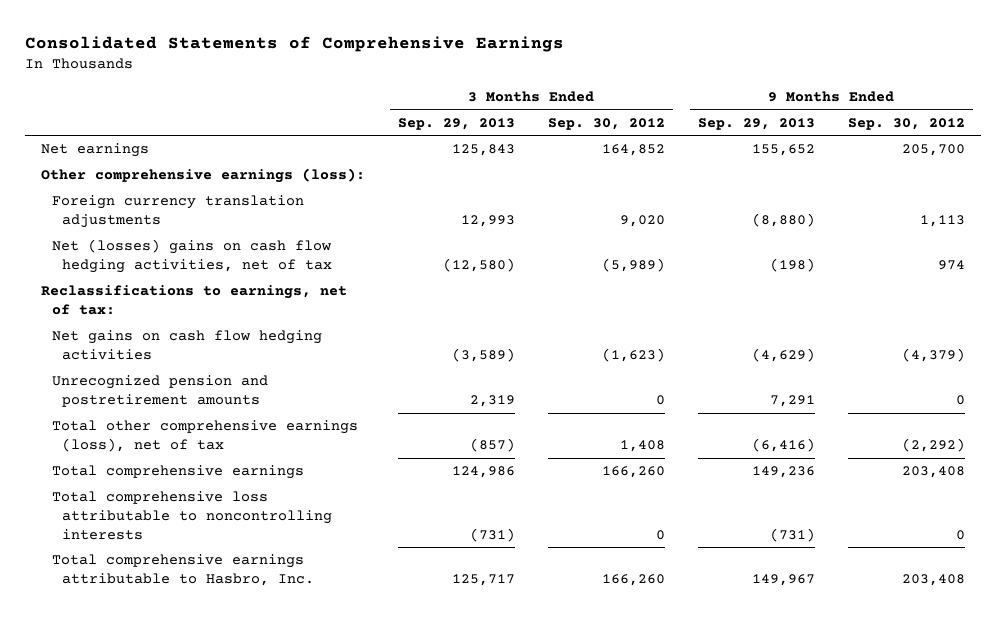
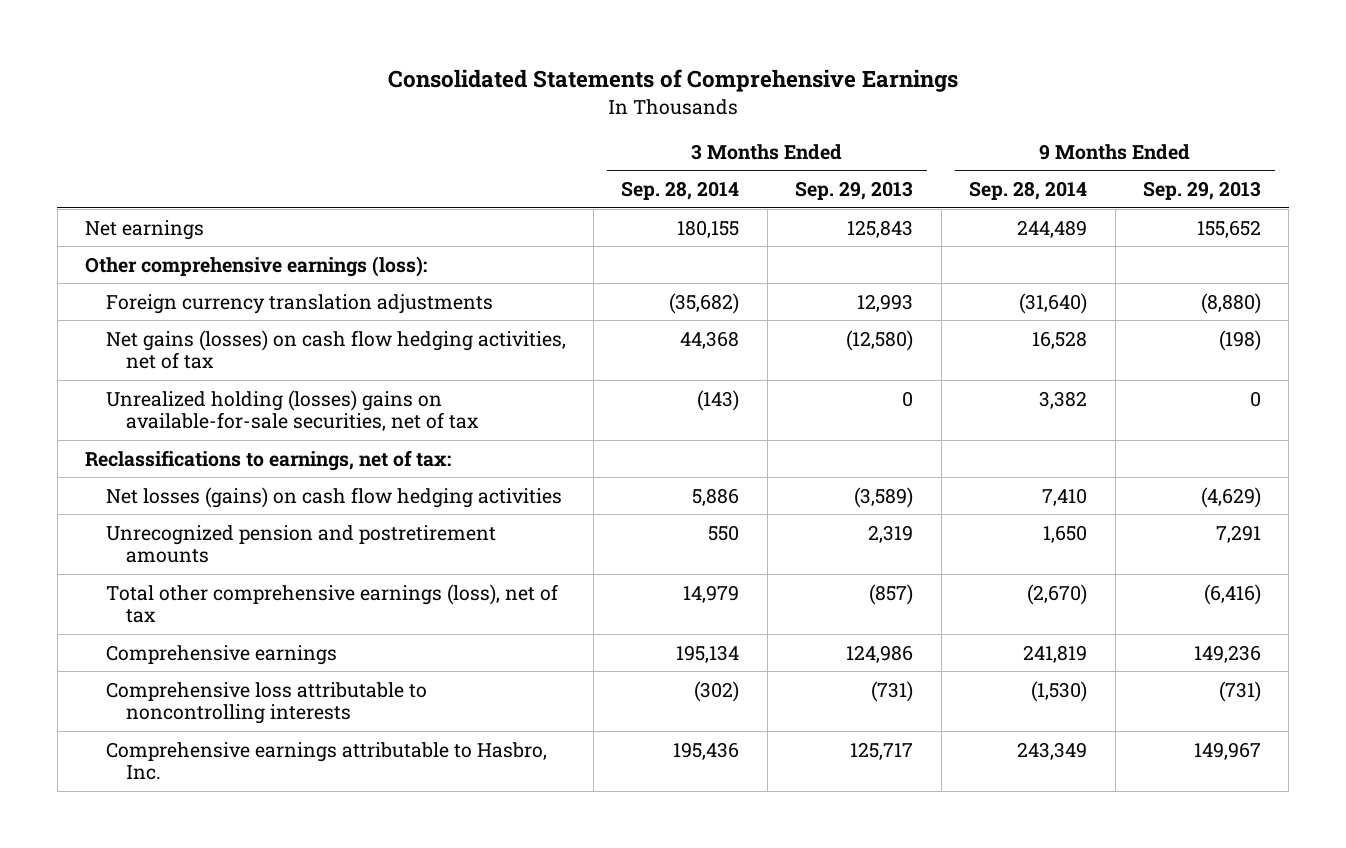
- | 3 Months Ended Sep. 29, 2013 | 3 Months Ended Sep. 30, 2012 | 9 Months Ended Sep. 29, 2013 | 9 Months Ended Sep. 30, 2012
+ | 3 Months Ended Sep. 28, 2014 | 3 Months Ended Sep. 29, 2013 | 9 Months Ended Sep. 28, 2014 | 9 Months Ended Sep. 29, 2013
- Net (losses) gains on cash flow hedging activities, net of tax | (12,580) | (5,989) | (198) | 974
+ Net gains (losses) on cash flow hedging activities, net of tax | 44,368 | (12,580) | 16,528 | (198)
+ Unrealized holding (losses) gains on available-for-sale securities, net of tax | (143) | 0 | 3,382 | 0
- Net gains on cash flow hedging activities | (3,589) | (1,623) | (4,629) | (4,379)
+ Net losses (gains) on cash flow hedging activities | 5,886 | (3,589) | 7,410 | (4,629)
- Total comprehensive earnings | 124,986 | 166,260 | 149,236 | 203,408
- Total comprehensive loss attributable to noncontrolling interests | (731) | 0 | (731) | 0
- Total comprehensive earnings attributable to Hasbro, Inc. | 125,717 | 166,260 | 149,967 | 203,408
+ Comprehensive earnings | 195,134 | 124,986 | 241,819 | 149,236
+ Comprehensive loss attributable to noncontrolling interests | (302) | (731) | (1,530) | (731)
+ Comprehensive earnings attributable to Hasbro, Inc. | 195,436 | 125,717 | 243,349 | 149,967

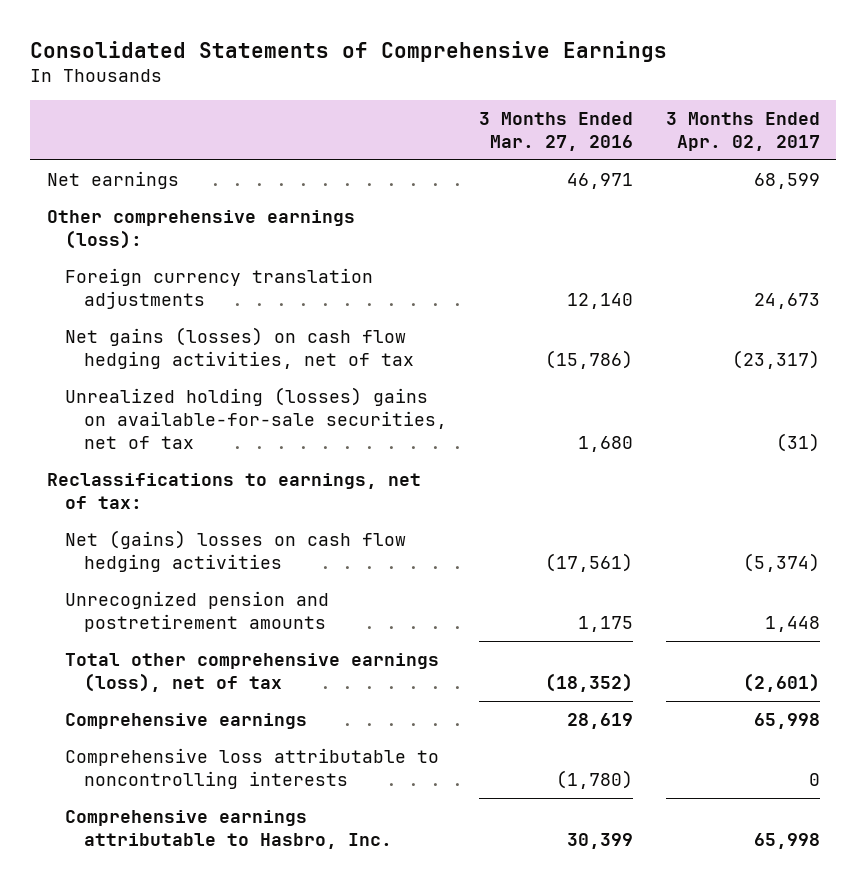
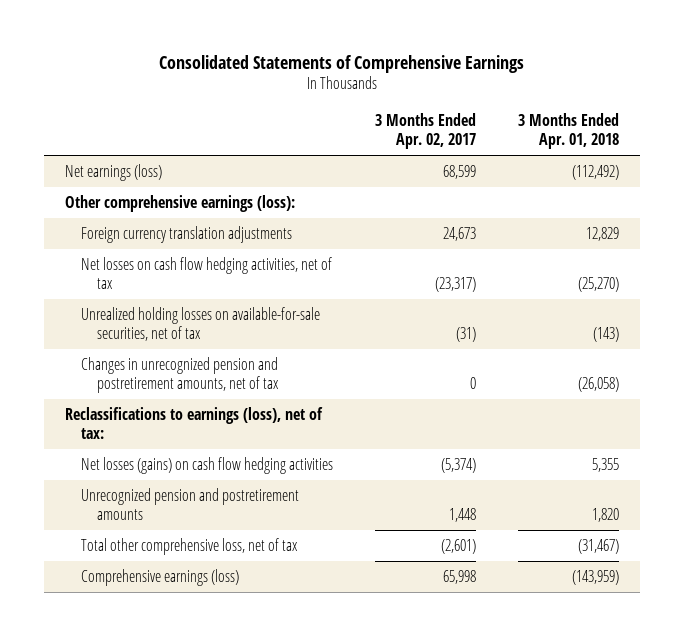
- | 3 Months Ended Mar. 27, 2016 | 3 Months Ended Apr. 02, 2017
+ | 3 Months Ended Apr. 02, 2017 | 3 Months Ended Apr. 01, 2018
- Net earnings | 46,971 | 68,599
+ Net earnings (loss) | 68,599 | (112,492)
- Net gains (losses) on cash flow hedging activities, net of tax | (15,786) | (23,317)
- Unrealized holding (losses) gains on available-for-sale securities, net of tax | 1,680 | (31)
- Reclassifications to earnings, net of tax:
- Net (gains) losses on cash flow hedging activities | (17,561) | (5,374)
+ Net losses on cash flow hedging activities, net of tax | (23,317) | (25,270)
+ Unrealized holding losses on available-for-sale securities, net of tax | (31) | (143)
+ Changes in unrecognized pension and postretirement amounts, net of tax | 0 | (26,058)
+ Reclassifications to earnings (loss), net of tax:
+ Net losses (gains) on cash flow hedging activities | (5,374) | 5,355
- Total other comprehensive earnings (loss), net of tax | (18,352) | (2,601)
- Comprehensive earnings | 28,619 | 65,998
- Comprehensive loss attributable to noncontrolling interests | (1,780) | 0
- Comprehensive earnings attributable to Hasbro, Inc. | 30,399 | 65,998
+ Total other comprehensive loss, net of tax | (2,601) | (31,467)
+ Comprehensive earnings (loss) | 65,998 | (143,959)

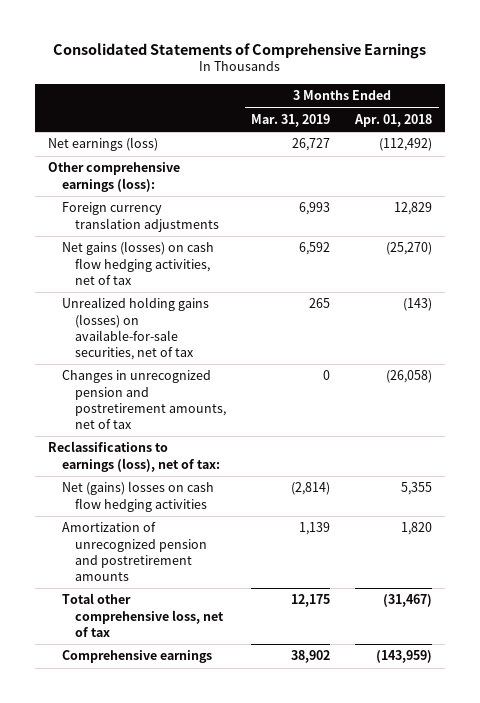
- | 3 Months Ended Apr. 02, 2017 | 3 Months Ended Apr. 01, 2018
+ | 3 Months Ended Mar. 31, 2019 | 3 Months Ended Apr. 01, 2018
- Net losses on cash flow hedging activities, net of tax | (23,317) | (25,270)
- Unrealized holding losses on available-for-sale securities, net of tax | (31) | (143)
+ Net gains (losses) on cash flow hedging activities, net of tax | 6,592 | (25,270)
+ Unrealized holding gains (losses) on available-for-sale securities, net of tax | 265 | (143)
- Net losses (gains) on cash flow hedging activities | (5,374) | 5,355
- Unrecognized pension and postretirement amounts | 1,448 | 1,820
+ Net (gains) losses on cash flow hedging activities | (2,814) | 5,355
+ Amortization of unrecognized pension and postretirement amounts | 1,139 | 1,820
- Comprehensive earnings (loss) | 65,998 | (143,959)
+ Comprehensive earnings | 38,902 | (143,959)

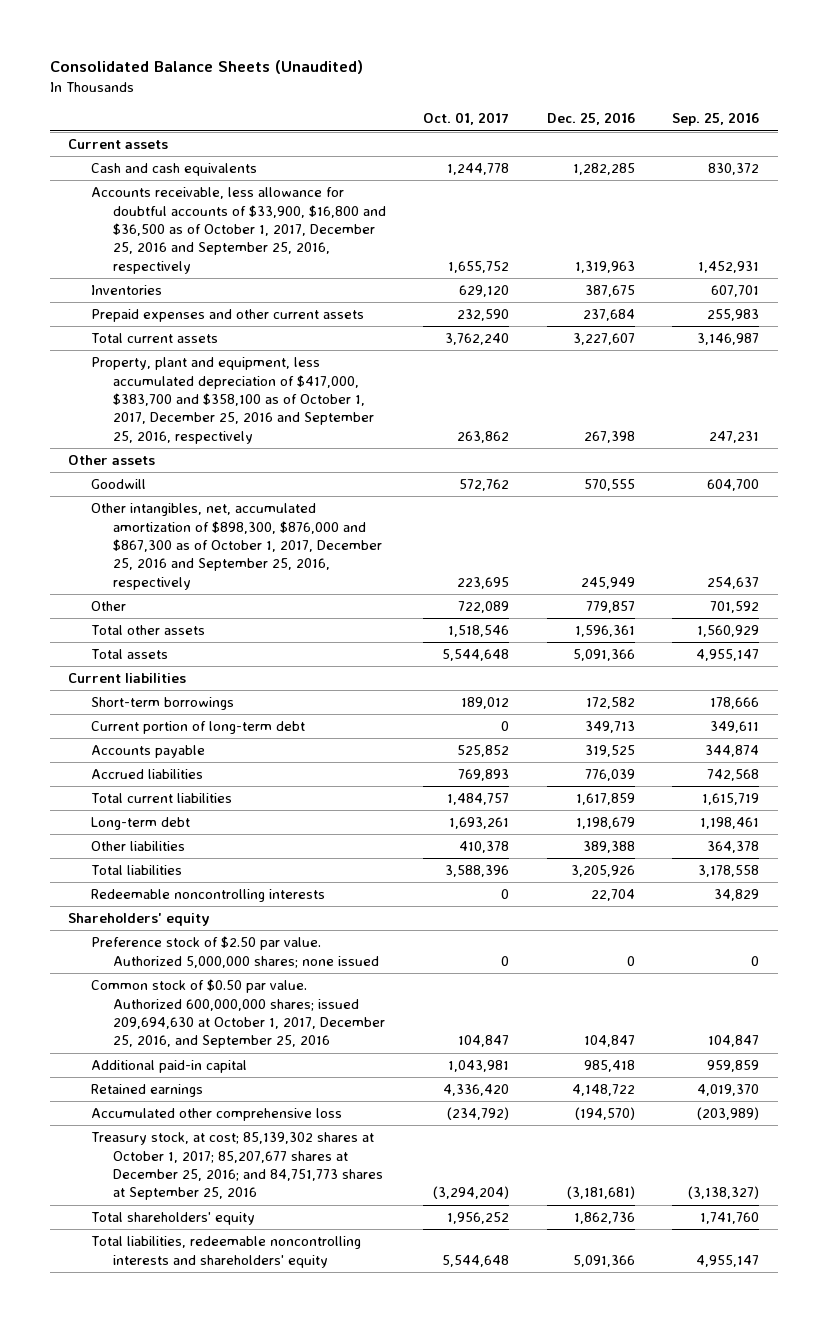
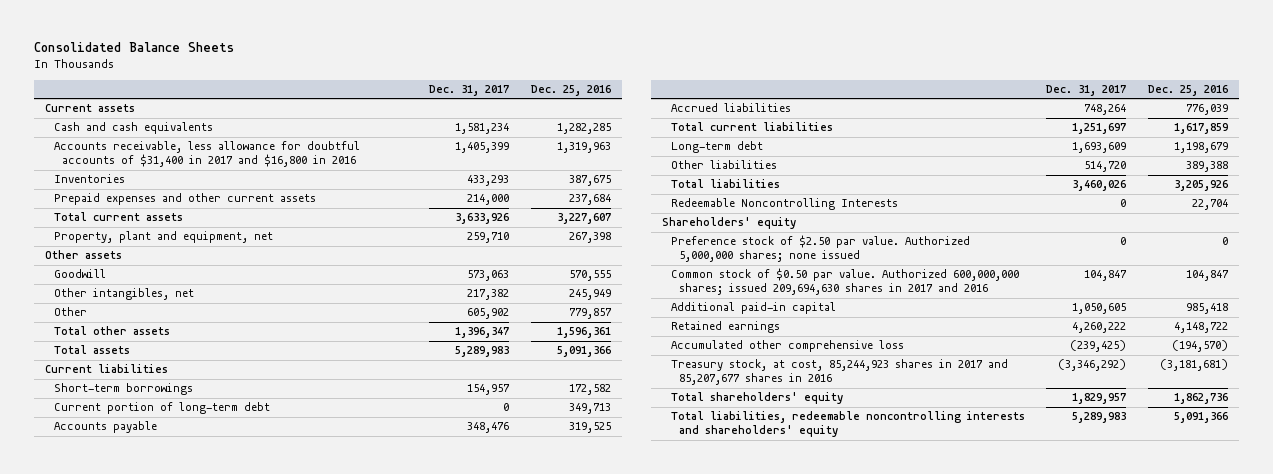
- Consolidated Balance Sheets (Unaudited)
+ Consolidated Balance Sheets
- | Oct. 01, 2017 | Dec. 25, 2016 | Sep. 25, 2016
+ | Dec. 31, 2017 | Dec. 25, 2016
- Accounts receivable, less allowance for doubtful accounts of $33,900, $16,800 and $36,500 as of October 1, 2017, December 25, 2016 and September 25, 2016, respectively | 1,655,752 | 1,319,963 | 1,452,931
+ Accounts receivable, less allowance for doubtful accounts of $31,400 in 2017 and $16,800 in 2016 | 1,405,399 | 1,319,963
- Property, plant and equipment, less accumulated depreciation of $417,000, $383,700 and $358,100 as of October 1, 2017, December 25, 2016 and September 25, 2016, respectively | 263,862 | 267,398 | 247,231
+ Property, plant and equipment, net | 259,710 | 267,398
- Other intangibles, net, accumulated amortization of $898,300, $876,000 and $867,300 as of October 1, 2017, December 25, 2016 and September 25, 2016, respectively | 223,695 | 245,949 | 254,637
+ Other intangibles, net | 217,382 | 245,949
- Redeemable noncontrolling interests | 0 | 22,704 | 34,829
+ Redeemable Noncontrolling Interests | 0 | 22,704
- Common stock of $0.50 par value. Authorized 600,000,000 shares; issued 209,694,630 at October 1, 2017, December 25, 2016, and September 25, 2016 | 104,847 | 104,847 | 104,847
+ Common stock of $0.50 par value. Authorized 600,000,000 shares; issued 209,694,630 shares in 2017 and 2016 | 104,847 | 104,847
- Treasury stock, at cost; 85,139,302 shares at October 1, 2017; 85,207,677 shares at December 25, 2016; and 84,751,773 shares at September 25, 2016 | (3,294,204) | (3,181,681) | (3,138,327)
+ Treasury stock, at cost, 85,244,923 shares in 2017 and 85,207,677 shares in 2016 | (3,346,292) | (3,181,681)

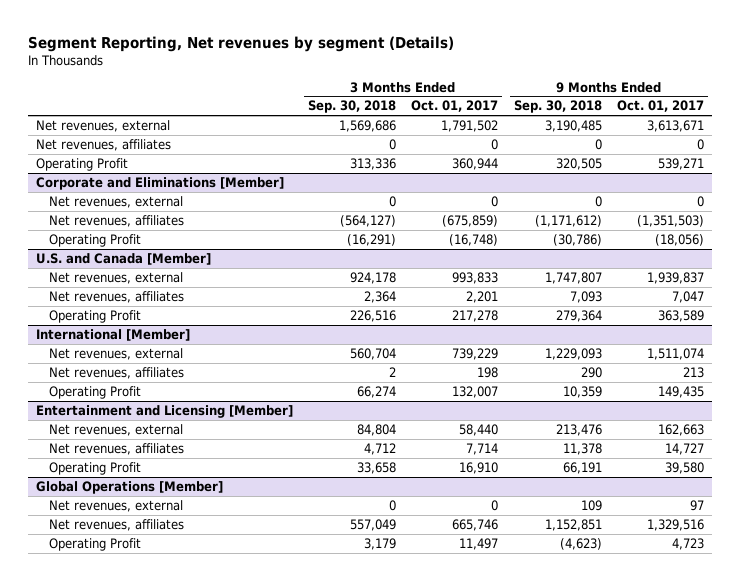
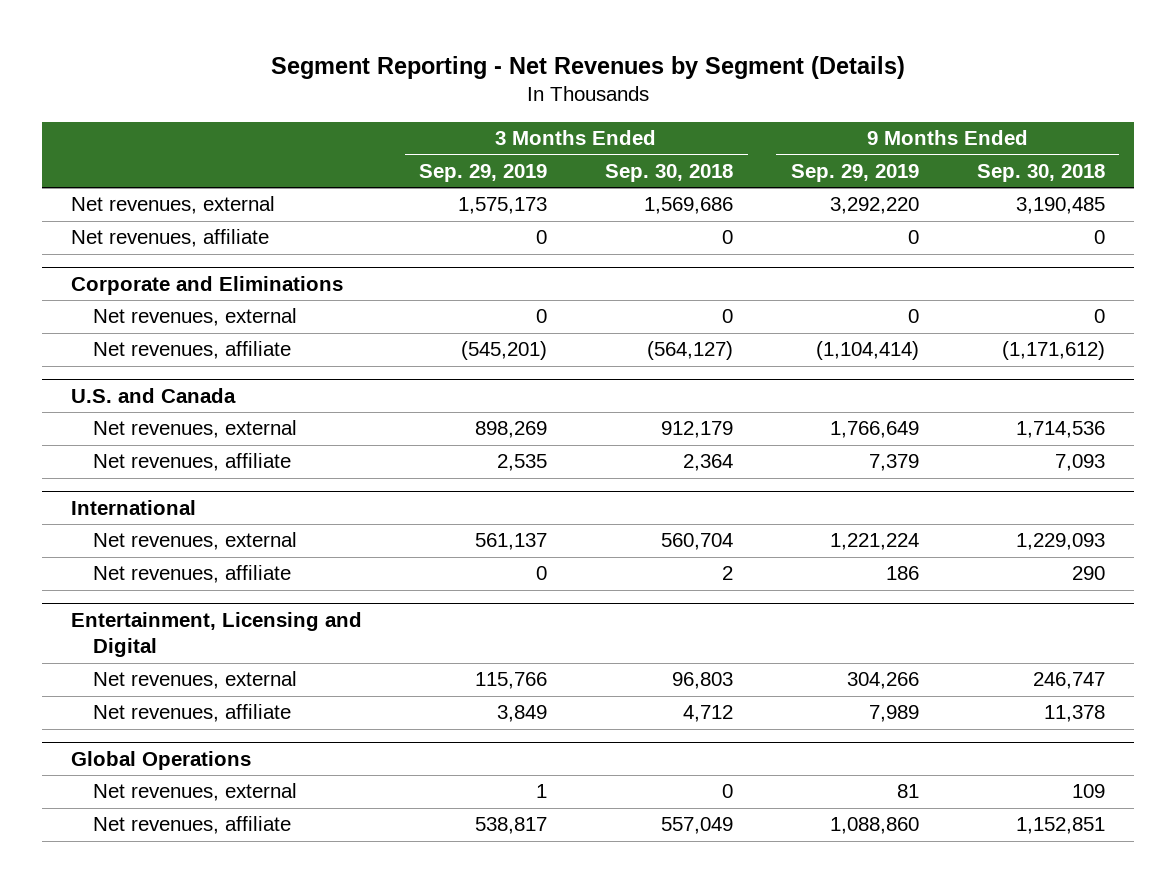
- Segment Reporting, Net revenues by segment (Details)
+ Segment Reporting - Net Revenues by Segment (Details)
- | 3 Months Ended Sep. 30, 2018 | 3 Months Ended Oct. 01, 2017 | 9 Months Ended Sep. 30, 2018 | 9 Months Ended Oct. 01, 2017
+ | 3 Months Ended Sep. 29, 2019 | 3 Months Ended Sep. 30, 2018 | 9 Months Ended Sep. 29, 2019 | 9 Months Ended Sep. 30, 2018
- Net revenues, affiliates | 0 | 0 | 0 | 0
- Operating Profit | 313,336 | 360,944 | 320,505 | 539,271
- Corporate and Eliminations [Member]
+ Net revenues, affiliate | 0 | 0 | 0 | 0
+ Corporate and Eliminations
- Net revenues, affiliates | (564,127) | (675,859) | (1,171,612) | (1,351,503)
- Operating Profit | (16,291) | (16,748) | (30,786) | (18,056)
- U.S. and Canada [Member]
- Net revenues, external | 924,178 | 993,833 | 1,747,807 | 1,939,837
- Net revenues, affiliates | 2,364 | 2,201 | 7,093 | 7,047
- Operating Profit | 226,516 | 217,278 | 279,364 | 363,589
- International [Member]
+ Net revenues, affiliate | (545,201) | (564,127) | (1,104,414) | (1,171,612)
+ U.S. and Canada
+ Net revenues, external | 898,269 | 912,179 | 1,766,649 | 1,714,536
+ Net revenues, affiliate | 2,535 | 2,364 | 7,379 | 7,093
+ International
- Net revenues, affiliates | 2 | 198 | 290 | 213
- Operating Profit | 66,274 | 132,007 | 10,359 | 149,435
- Entertainment and Licensing [Member]
- Net revenues, external | 84,804 | 58,440 | 213,476 | 162,663
- Net revenues, affiliates | 4,712 | 7,714 | 11,378 | 14,727
- Operating Profit | 33,658 | 16,910 | 66,191 | 39,580
- Global Operations [Member]
+ Net revenues, affiliate | 0 | 2 | 186 | 290
+ Entertainment, Licensing and Digital
+ Net revenues, external | 115,766 | 96,803 | 304,266 | 246,747
+ Net revenues, affiliate | 3,849 | 4,712 | 7,989 | 11,378
+ Global Operations
- Net revenues, affiliates | 557,049 | 665,746 | 1,152,851 | 1,329,516
- Operating Profit | 3,179 | 11,497 | (4,623) | 4,723
+ Net revenues, affiliate | 538,817 | 557,049 | 1,088,860 | 1,152,851

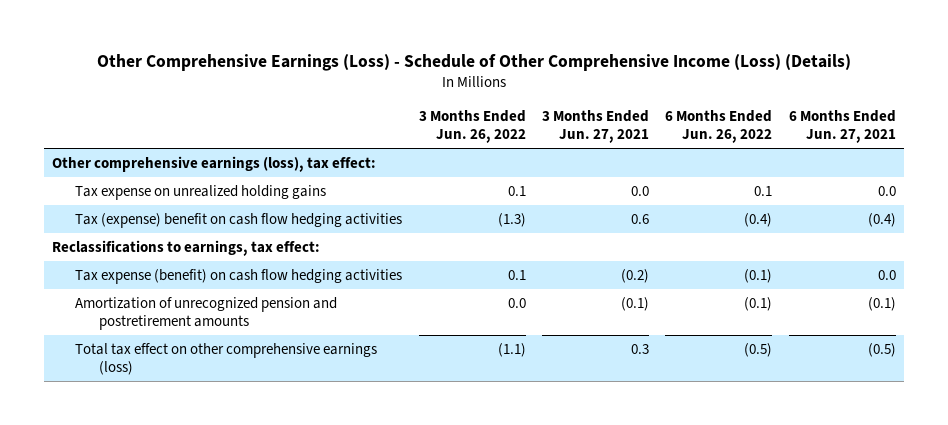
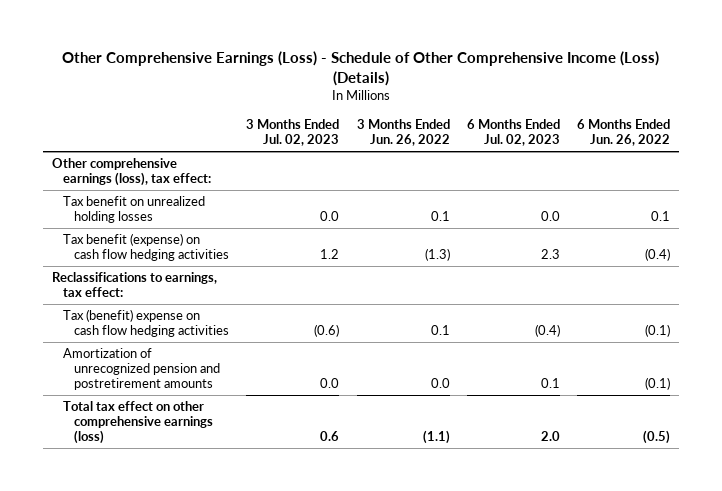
- | 3 Months Ended Jun. 26, 2022 | 3 Months Ended Jun. 27, 2021 | 6 Months Ended Jun. 26, 2022 | 6 Months Ended Jun. 27, 2021
+ | 3 Months Ended Jul. 02, 2023 | 3 Months Ended Jun. 26, 2022 | 6 Months Ended Jul. 02, 2023 | 6 Months Ended Jun. 26, 2022
- Tax expense on unrealized holding gains | 0.1 | 0.0 | 0.1 | 0.0
- Tax (expense) benefit on cash flow hedging activities | (1.3) | 0.6 | (0.4) | (0.4)
+ Tax benefit on unrealized holding losses | 0.0 | 0.1 | 0.0 | 0.1
+ Tax benefit (expense) on cash flow hedging activities | 1.2 | (1.3) | 2.3 | (0.4)
- Tax expense (benefit) on cash flow hedging activities | 0.1 | (0.2) | (0.1) | 0.0
+ Tax (benefit) expense on cash flow hedging activities | (0.6) | 0.1 | (0.4) | (0.1)

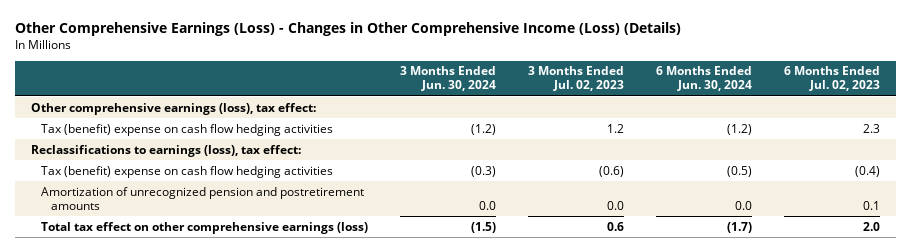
- Other Comprehensive Earnings (Loss) - Schedule of Other Comprehensive Income (Loss) (Details)
+ Other Comprehensive Earnings (Loss) - Changes in Other Comprehensive Income (Loss) (Details)
- | 3 Months Ended Jul. 02, 2023 | 3 Months Ended Jun. 26, 2022 | 6 Months Ended Jul. 02, 2023 | 6 Months Ended Jun. 26, 2022
+ | 3 Months Ended Jun. 30, 2024 | 3 Months Ended Jul. 02, 2023 | 6 Months Ended Jun. 30, 2024 | 6 Months Ended Jul. 02, 2023
- Tax benefit on unrealized holding losses | 0.0 | 0.1 | 0.0 | 0.1
- Tax benefit (expense) on cash flow hedging activities | 1.2 | (1.3) | 2.3 | (0.4)
- Reclassifications to earnings, tax effect:
+ Tax (benefit) expense on cash flow hedging activities | (1.2) | 1.2 | (1.2) | 2.3
+ Reclassifications to earnings (loss), tax effect:

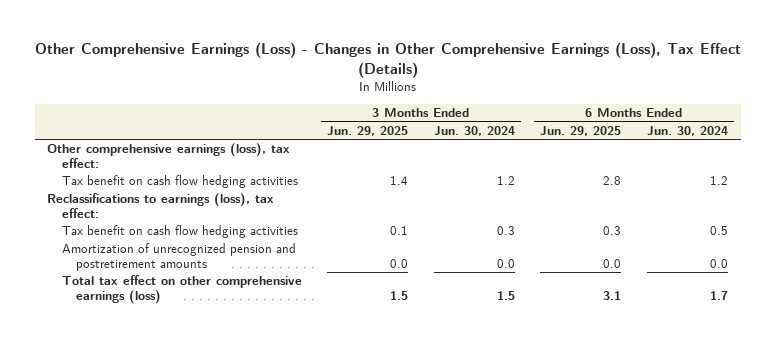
- Other Comprehensive Earnings (Loss) - Changes in Other Comprehensive Income (Loss) (Details)
+ Other Comprehensive Earnings (Loss) - Changes in Other Comprehensive Earnings (Loss), Tax Effect (Details)
- | 3 Months Ended Jun. 30, 2024 | 3 Months Ended Jul. 02, 2023 | 6 Months Ended Jun. 30, 2024 | 6 Months Ended Jul. 02, 2023
+ | 3 Months Ended Jun. 29, 2025 | 3 Months Ended Jun. 30, 2024 | 6 Months Ended Jun. 29, 2025 | 6 Months Ended Jun. 30, 2024
- Tax (benefit) expense on cash flow hedging activities | (1.2) | 1.2 | (1.2) | 2.3
+ Tax benefit on cash flow hedging activities | 1.4 | 1.2 | 2.8 | 1.2
- Tax (benefit) expense on cash flow hedging activities | (0.3) | (0.6) | (0.5) | (0.4)
+ Tax benefit on cash flow hedging activities | 0.1 | 0.3 | 0.3 | 0.5
- Total tax effect on other comprehensive earnings (loss) | (1.5) | 0.6 | (1.7) | 2.0
+ Total tax effect on other comprehensive earnings (loss) | 1.5 | 1.5 | 3.1 | 1.7

